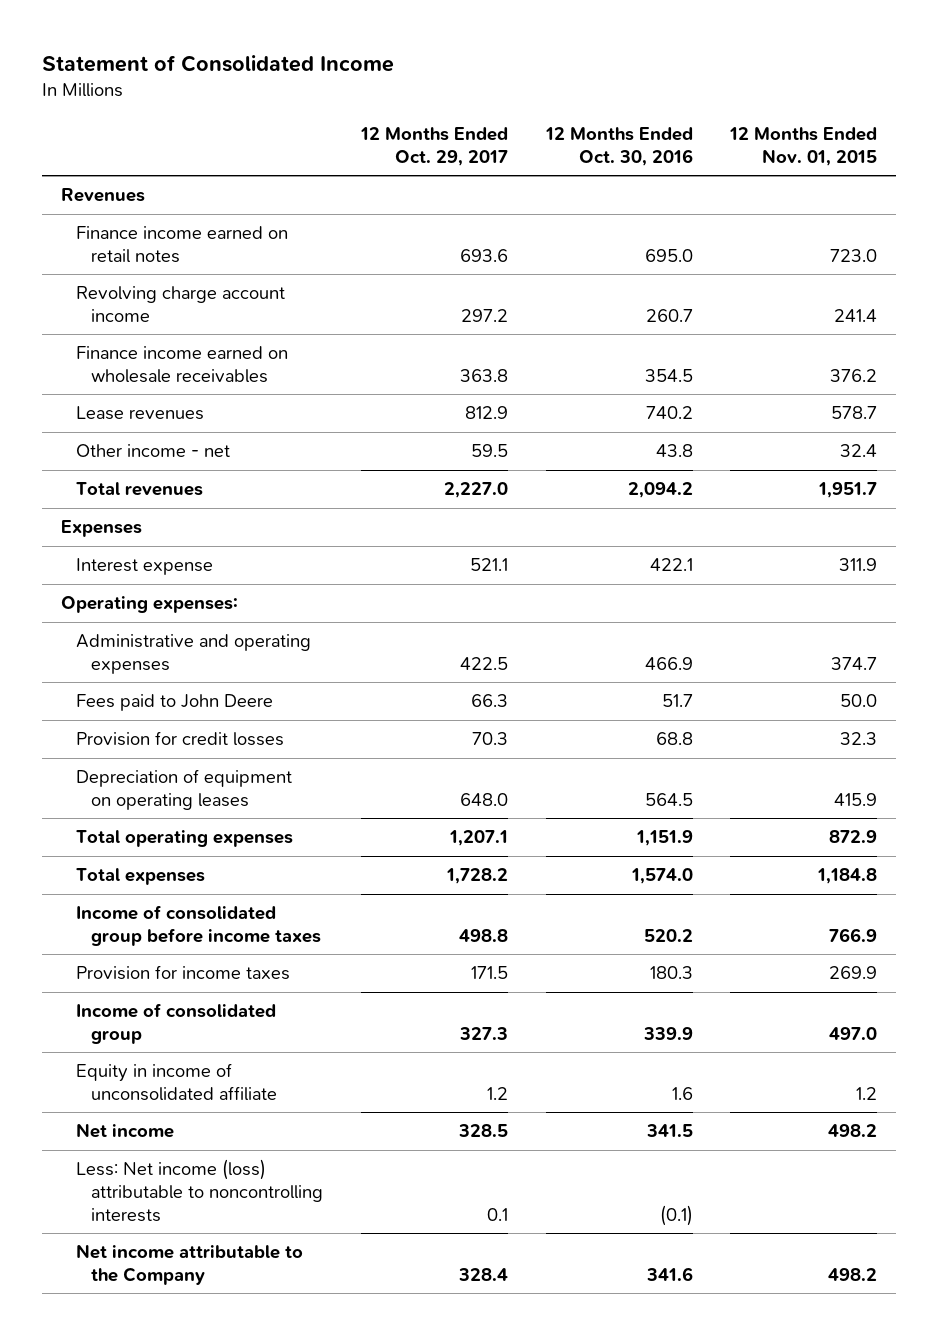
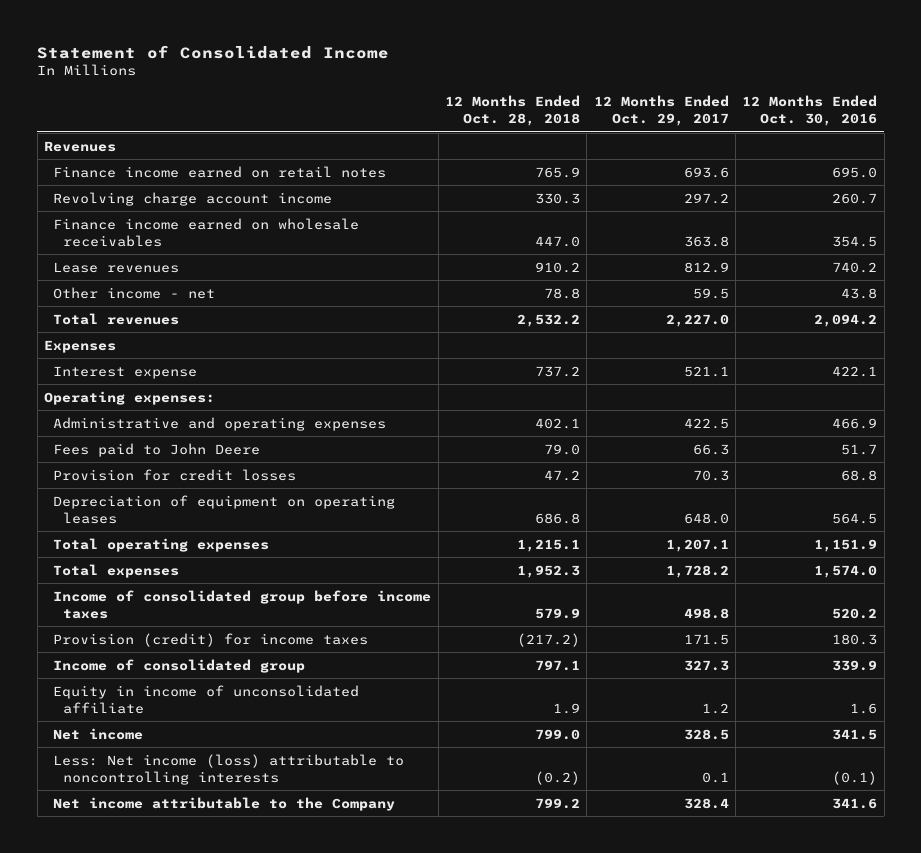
- | 12 Months Ended Oct. 29, 2017 | 12 Months Ended Oct. 30, 2016 | 12 Months Ended Nov. 01, 2015
+ | 12 Months Ended Oct. 28, 2018 | 12 Months Ended Oct. 29, 2017 | 12 Months Ended Oct. 30, 2016
- Provision for income taxes | 171.5 | 180.3 | 269.9
+ Provision (credit) for income taxes | (217.2) | 171.5 | 180.3

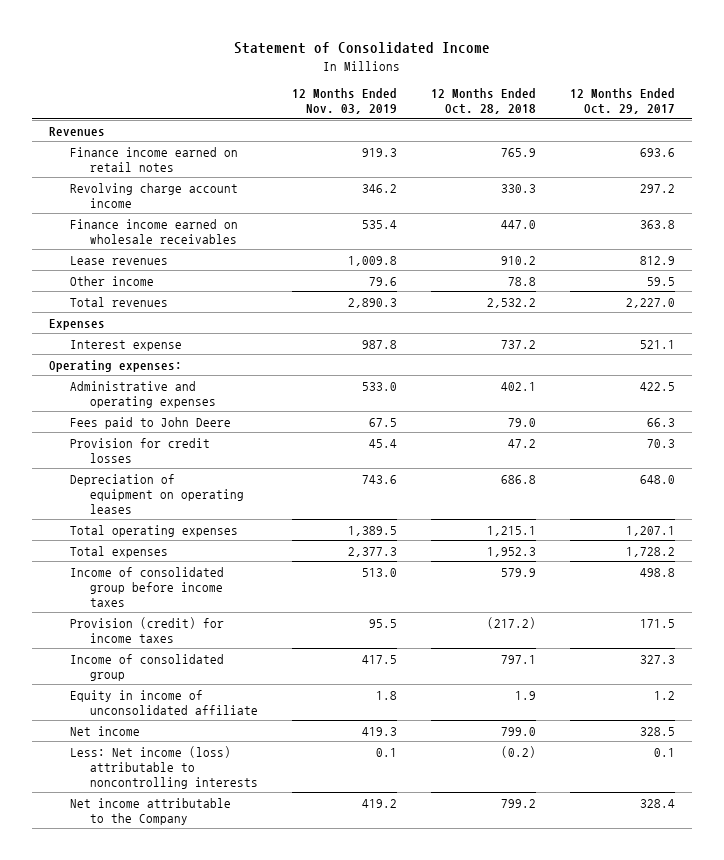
- | 12 Months Ended Oct. 28, 2018 | 12 Months Ended Oct. 29, 2017 | 12 Months Ended Oct. 30, 2016
+ | 12 Months Ended Nov. 03, 2019 | 12 Months Ended Oct. 28, 2018 | 12 Months Ended Oct. 29, 2017
- Other income - net | 78.8 | 59.5 | 43.8
+ Other income | 79.6 | 78.8 | 59.5

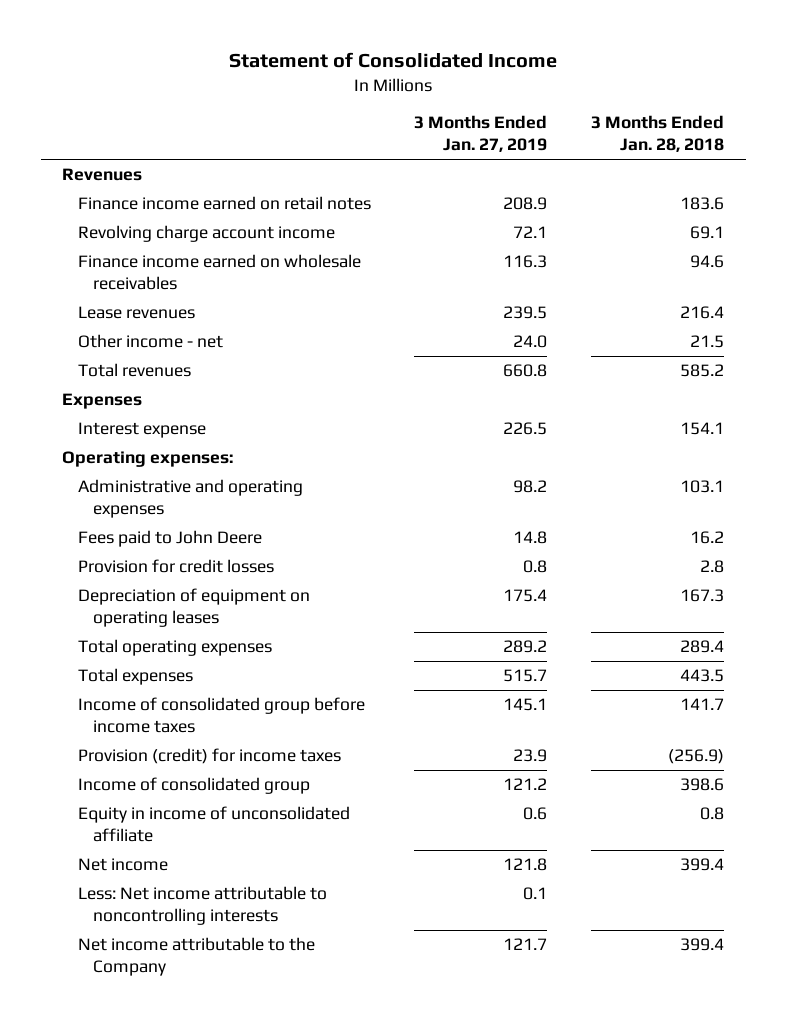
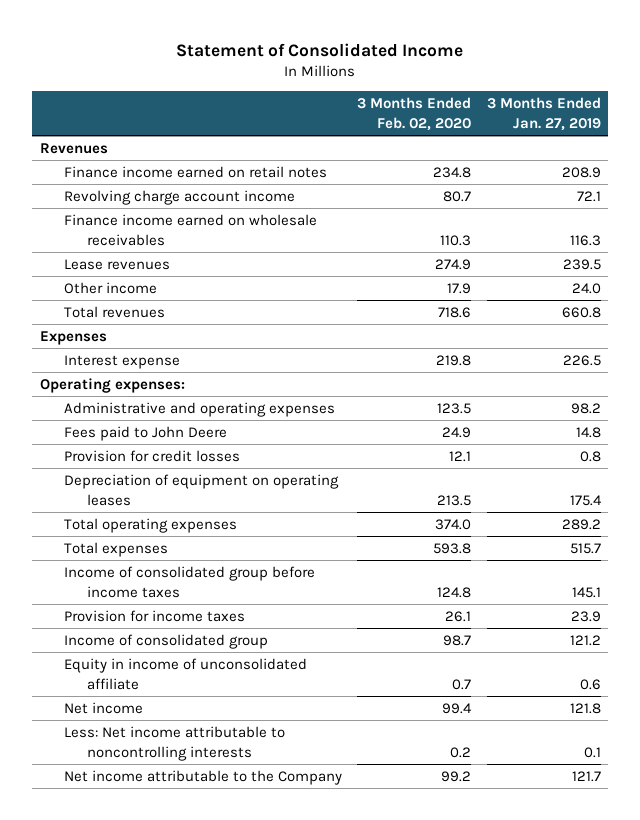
- | 3 Months Ended Jan. 27, 2019 | 3 Months Ended Jan. 28, 2018
+ | 3 Months Ended Feb. 02, 2020 | 3 Months Ended Jan. 27, 2019
- Other income - net | 24.0 | 21.5
+ Other income | 17.9 | 24.0
- Provision (credit) for income taxes | 23.9 | (256.9)
+ Provision for income taxes | 26.1 | 23.9

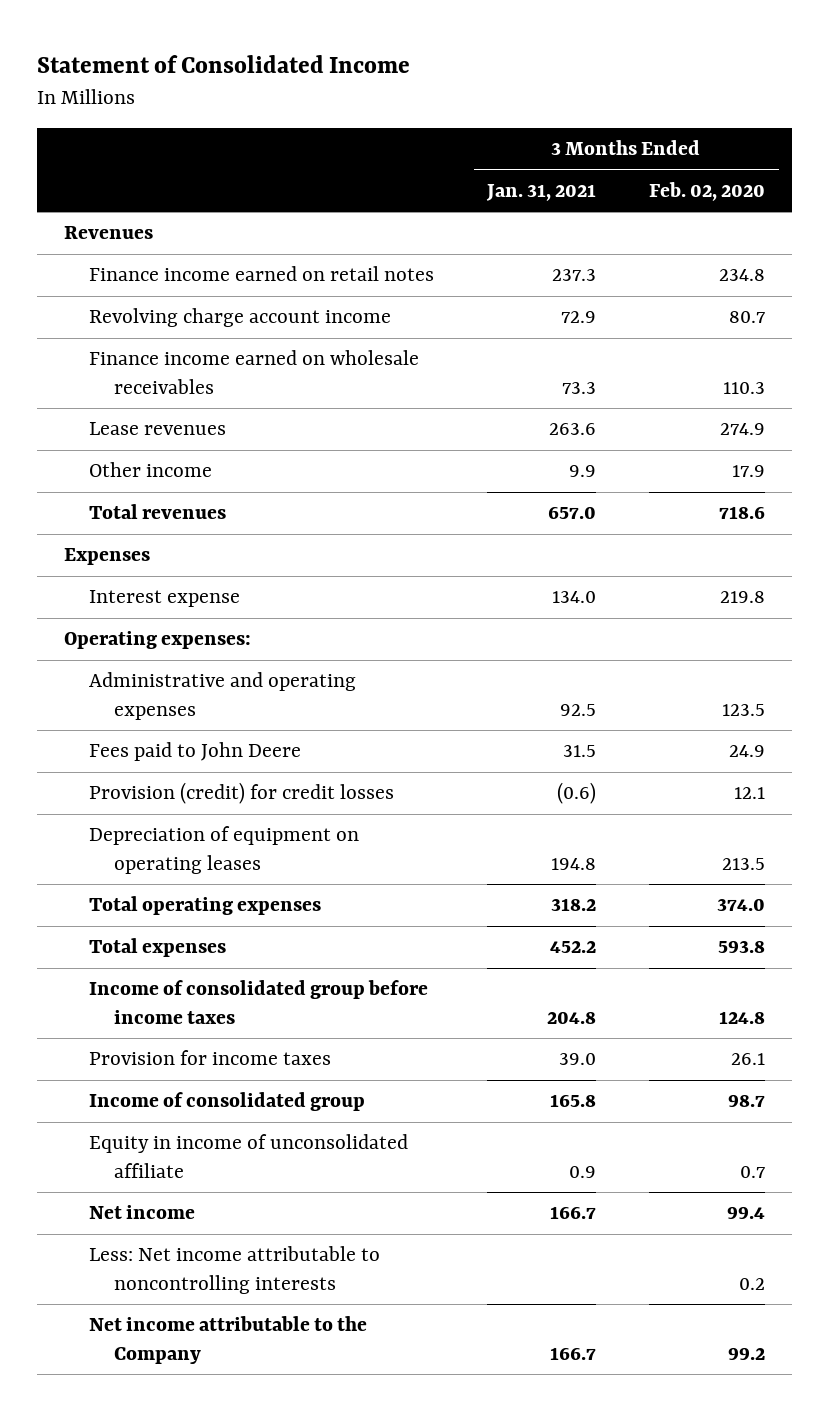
- | 3 Months Ended Feb. 02, 2020 | 3 Months Ended Jan. 27, 2019
+ | 3 Months Ended Jan. 31, 2021 | 3 Months Ended Feb. 02, 2020
- Provision for credit losses | 12.1 | 0.8
+ Provision (credit) for credit losses | (0.6) | 12.1

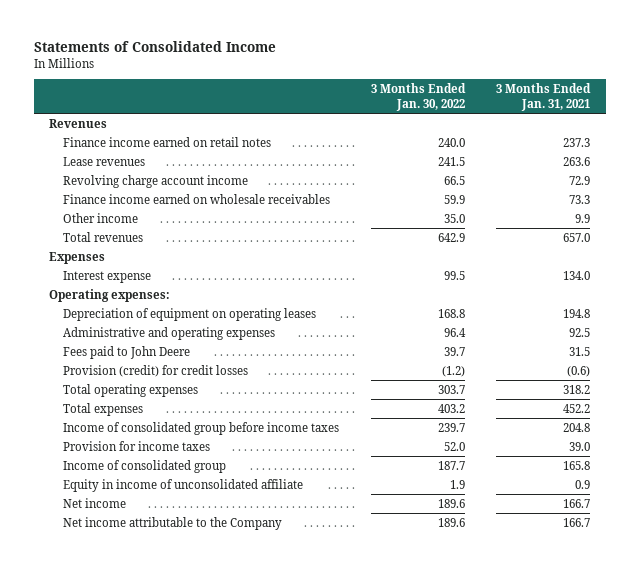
- Statement of Consolidated Income
+ Statements of Consolidated Income
- | 3 Months Ended Jan. 31, 2021 | 3 Months Ended Feb. 02, 2020
+ | 3 Months Ended Jan. 30, 2022 | 3 Months Ended Jan. 31, 2021
moved up: Lease revenues | 241.5 | 263.6
moved up: Depreciation of equipment on operating leases | 168.8 | 194.8
- Less: Net income attributable to noncontrolling interests | | 0.2

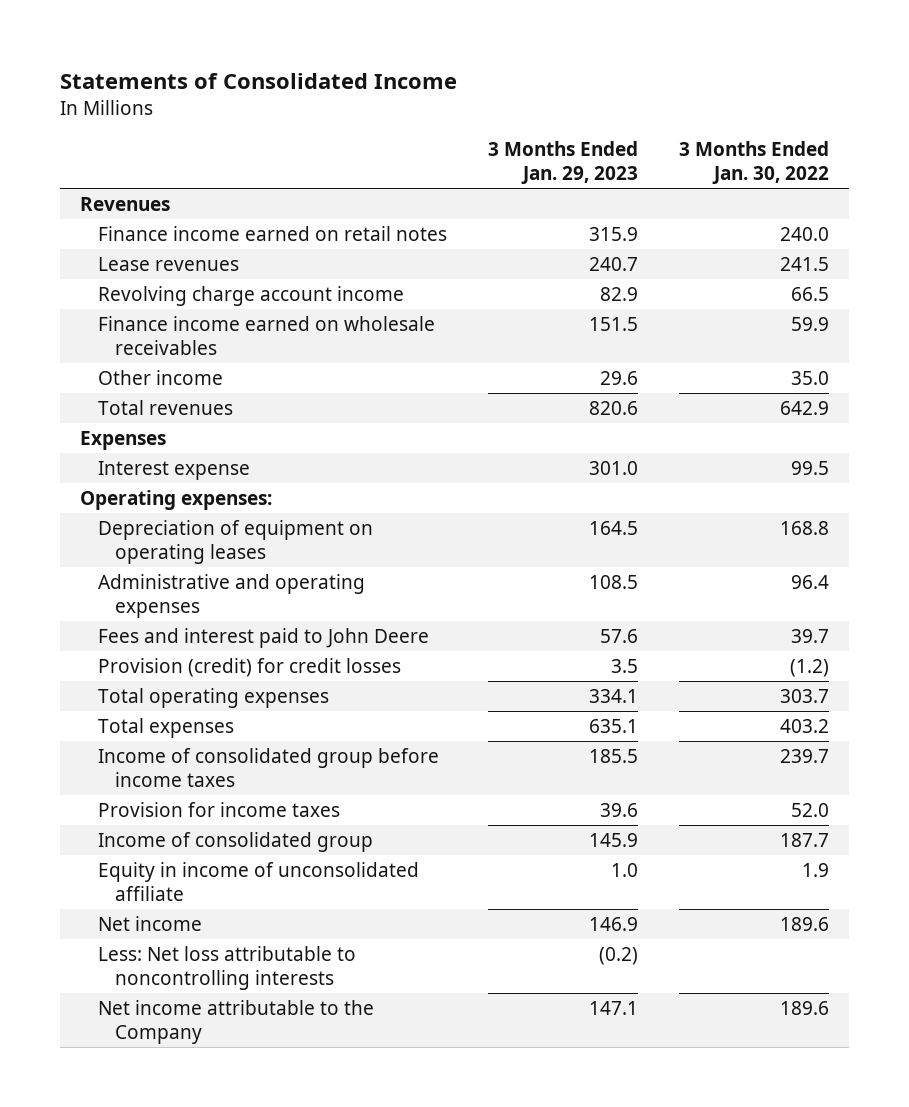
- | 3 Months Ended Jan. 30, 2022 | 3 Months Ended Jan. 31, 2021
+ | 3 Months Ended Jan. 29, 2023 | 3 Months Ended Jan. 30, 2022
- Fees paid to John Deere | 39.7 | 31.5
+ Fees and interest paid to John Deere | 57.6 | 39.7
+ Less: Net loss attributable to noncontrolling interests | (0.2) |

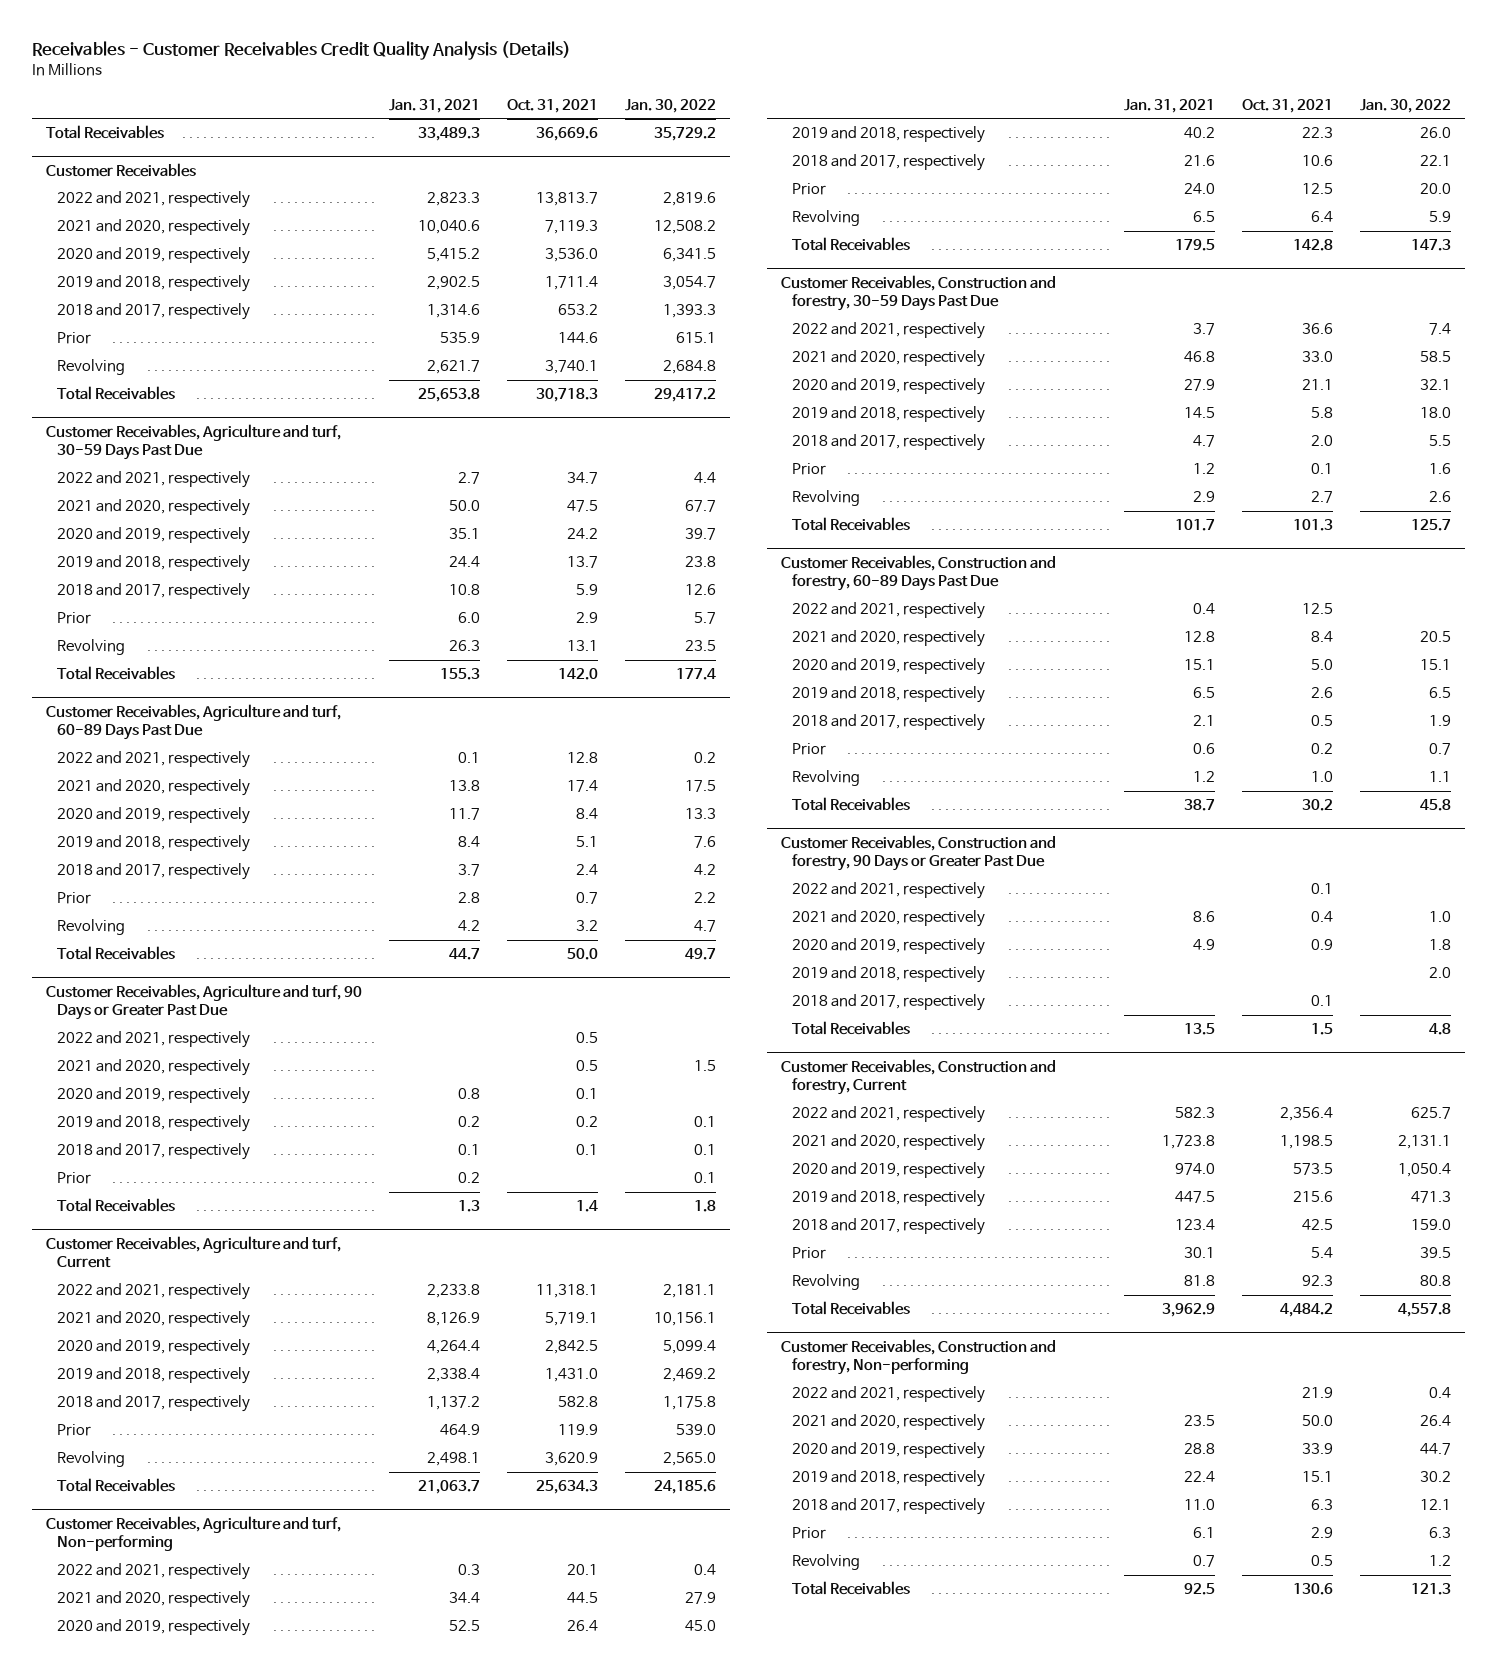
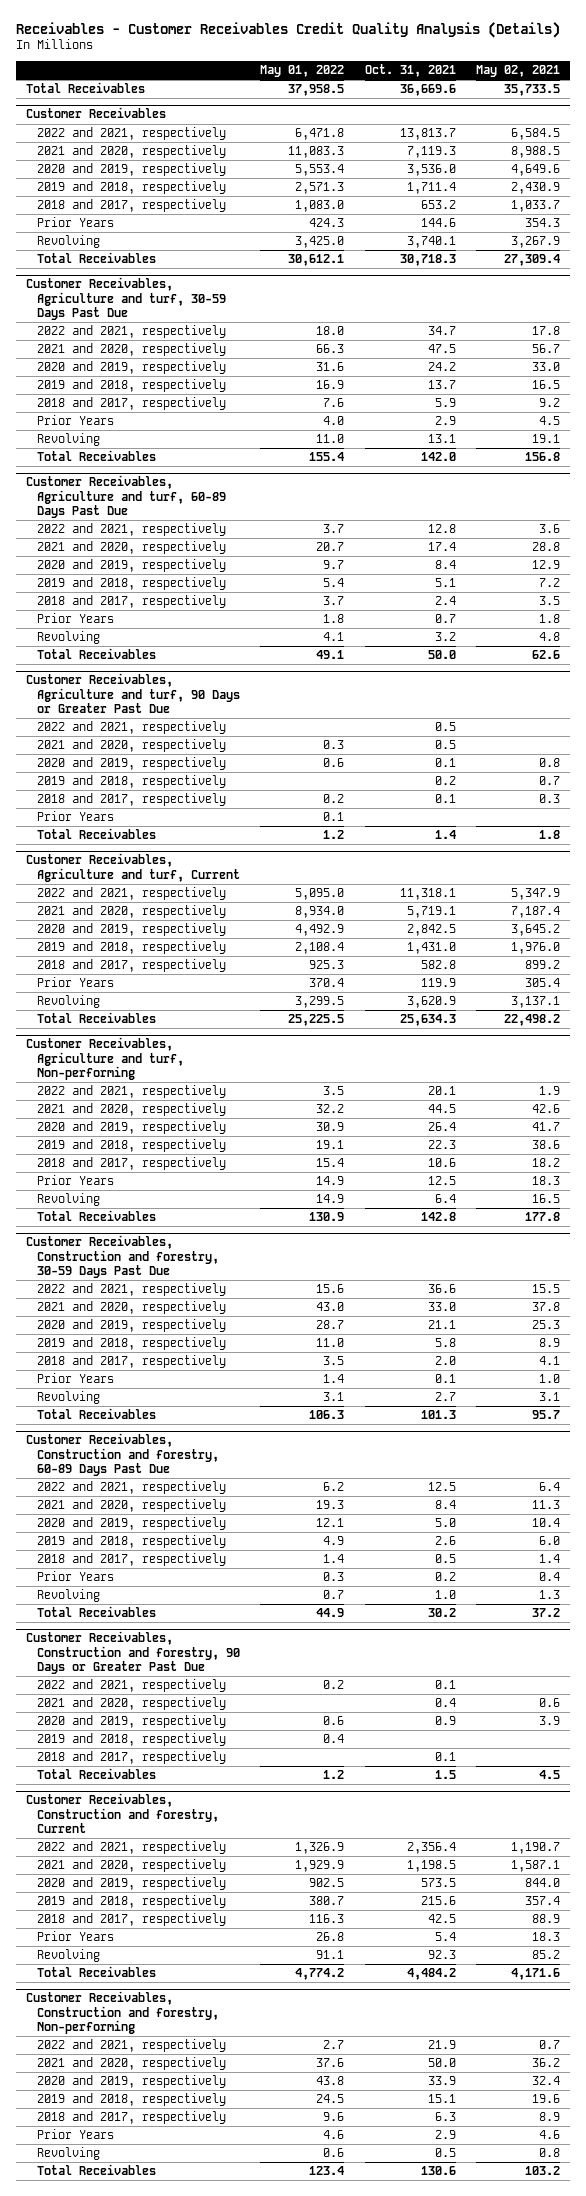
- | Jan. 31, 2021 | Oct. 31, 2021 | Jan. 30, 2022
+ | May 01, 2022 | Oct. 31, 2021 | May 02, 2021
@ Customer Receivables
- Prior | 535.9 | 144.6 | 615.1
+ Prior Years | 424.3 | 144.6 | 354.3
@ Customer Receivables, Agriculture and turf, 30-59 Days Past Due
- Prior | 6.0 | 2.9 | 5.7
+ Prior Years | 4.0 | 2.9 | 4.5
@ Customer Receivables, Agriculture and turf, 60-89 Days Past Due
- Prior | 2.8 | 0.7 | 2.2
+ Prior Years | 1.8 | 0.7 | 1.8
@ Customer Receivables, Agriculture and turf, 90 Days or Greater Past Due
- Prior | 0.2 | | 0.1
+ Prior Years | 0.1 | |
@ Customer Receivables, Agriculture and turf, Current
- Prior | 464.9 | 119.9 | 539.0
+ Prior Years | 370.4 | 119.9 | 305.4
@ Customer Receivables, Agriculture and turf, Non-performing
- Prior | 24.0 | 12.5 | 20.0
+ Prior Years | 14.9 | 12.5 | 18.3
@ Customer Receivables, Construction and forestry, 30-59 Days Past Due
- Prior | 1.2 | 0.1 | 1.6
+ Prior Years | 1.4 | 0.1 | 1.0
@ Customer Receivables, Construction and forestry, 60-89 Days Past Due
- Prior | 0.6 | 0.2 | 0.7
+ Prior Years | 0.3 | 0.2 | 0.4
@ Customer Receivables, Construction and forestry, Current
- Prior | 30.1 | 5.4 | 39.5
+ Prior Years | 26.8 | 5.4 | 18.3
@ Customer Receivables, Construction and forestry, Non-performing
- Prior | 6.1 | 2.9 | 6.3
+ Prior Years | 4.6 | 2.9 | 4.6

